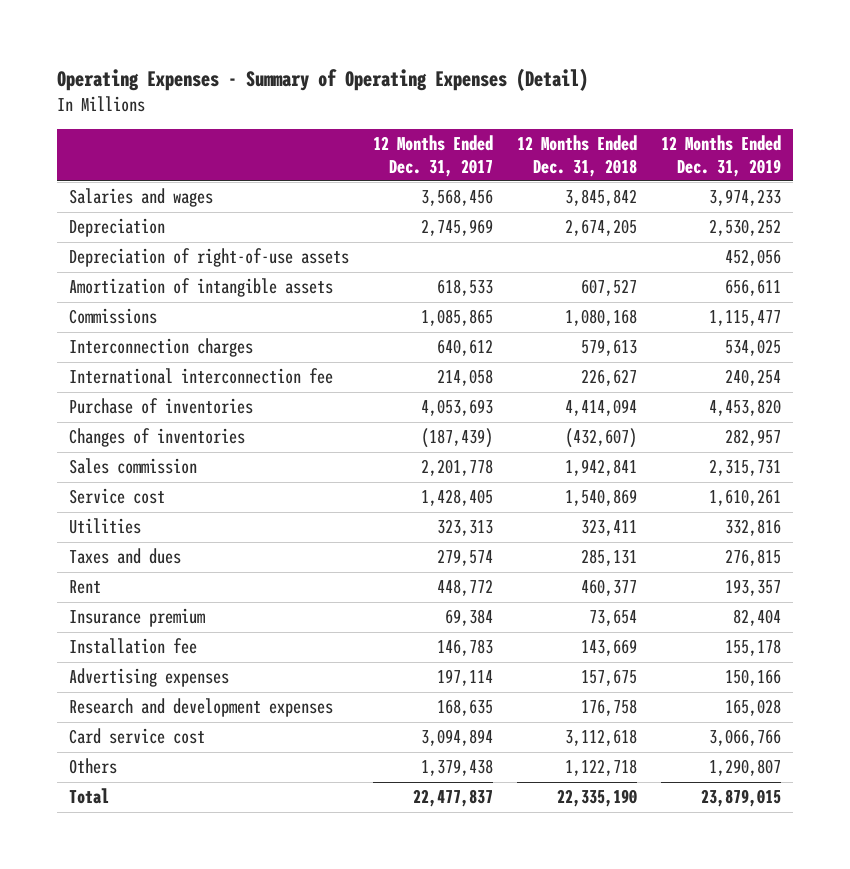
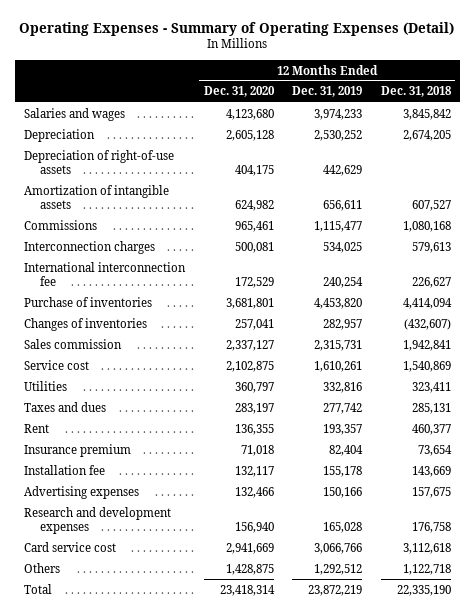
- | 12 Months Ended Dec. 31, 2017 | 12 Months Ended Dec. 31, 2018 | 12 Months Ended Dec. 31, 2019
+ | 12 Months Ended Dec. 31, 2020 | 12 Months Ended Dec. 31, 2019 | 12 Months Ended Dec. 31, 2018
- Depreciation of right-of-use assets | | | 452,056
+ Depreciation of right-of-use assets | 404,175 | 442,629 |
- Taxes and dues | 279,574 | 285,131 | 276,815
+ Taxes and dues | 283,197 | 277,742 | 285,131
- Others | 1,379,438 | 1,122,718 | 1,290,807
- Total | 22,477,837 | 22,335,190 | 23,879,015
+ Others | 1,428,875 | 1,292,512 | 1,122,718
+ Total | 23,418,314 | 23,872,219 | 22,335,190

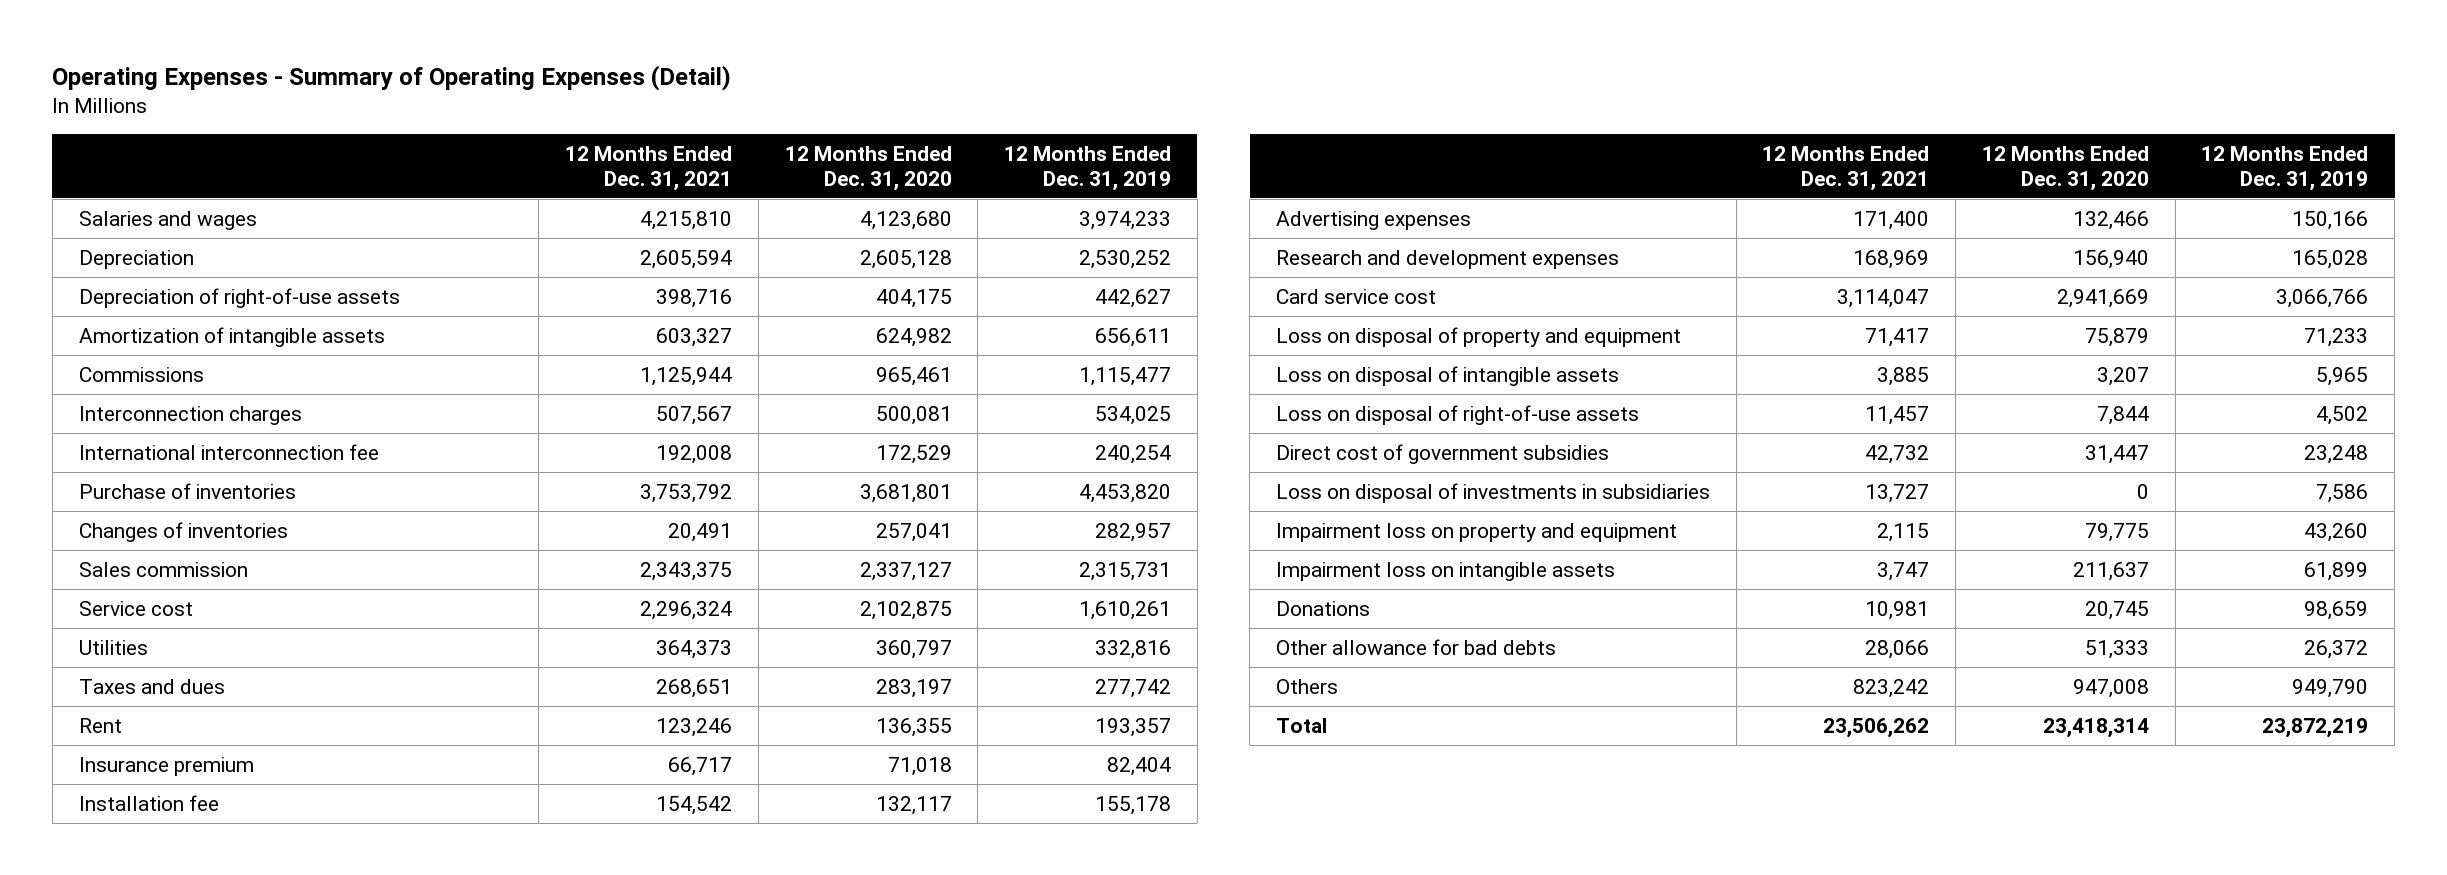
- | 12 Months Ended Dec. 31, 2020 | 12 Months Ended Dec. 31, 2019 | 12 Months Ended Dec. 31, 2018
+ | 12 Months Ended Dec. 31, 2021 | 12 Months Ended Dec. 31, 2020 | 12 Months Ended Dec. 31, 2019
- Depreciation of right-of-use assets | 404,175 | 442,629 |
+ Depreciation of right-of-use assets | 398,716 | 404,175 | 442,627
- Others | 1,428,875 | 1,292,512 | 1,122,718
+ Loss on disposal of property and equipment | 71,417 | 75,879 | 71,233
+ Loss on disposal of intangible assets | 3,885 | 3,207 | 5,965
+ Loss on disposal of right-of-use assets | 11,457 | 7,844 | 4,502
+ Direct cost of government subsidies | 42,732 | 31,447 | 23,248
+ Loss on disposal of investments in subsidiaries | 13,727 | 0 | 7,586
+ Impairment loss on property and equipment | 2,115 | 79,775 | 43,260
+ Impairment loss on intangible assets | 3,747 | 211,637 | 61,899
+ Donations | 10,981 | 20,745 | 98,659
+ Other allowance for bad debts | 28,066 | 51,333 | 26,372
+ Others | 823,242 | 947,008 | 949,790

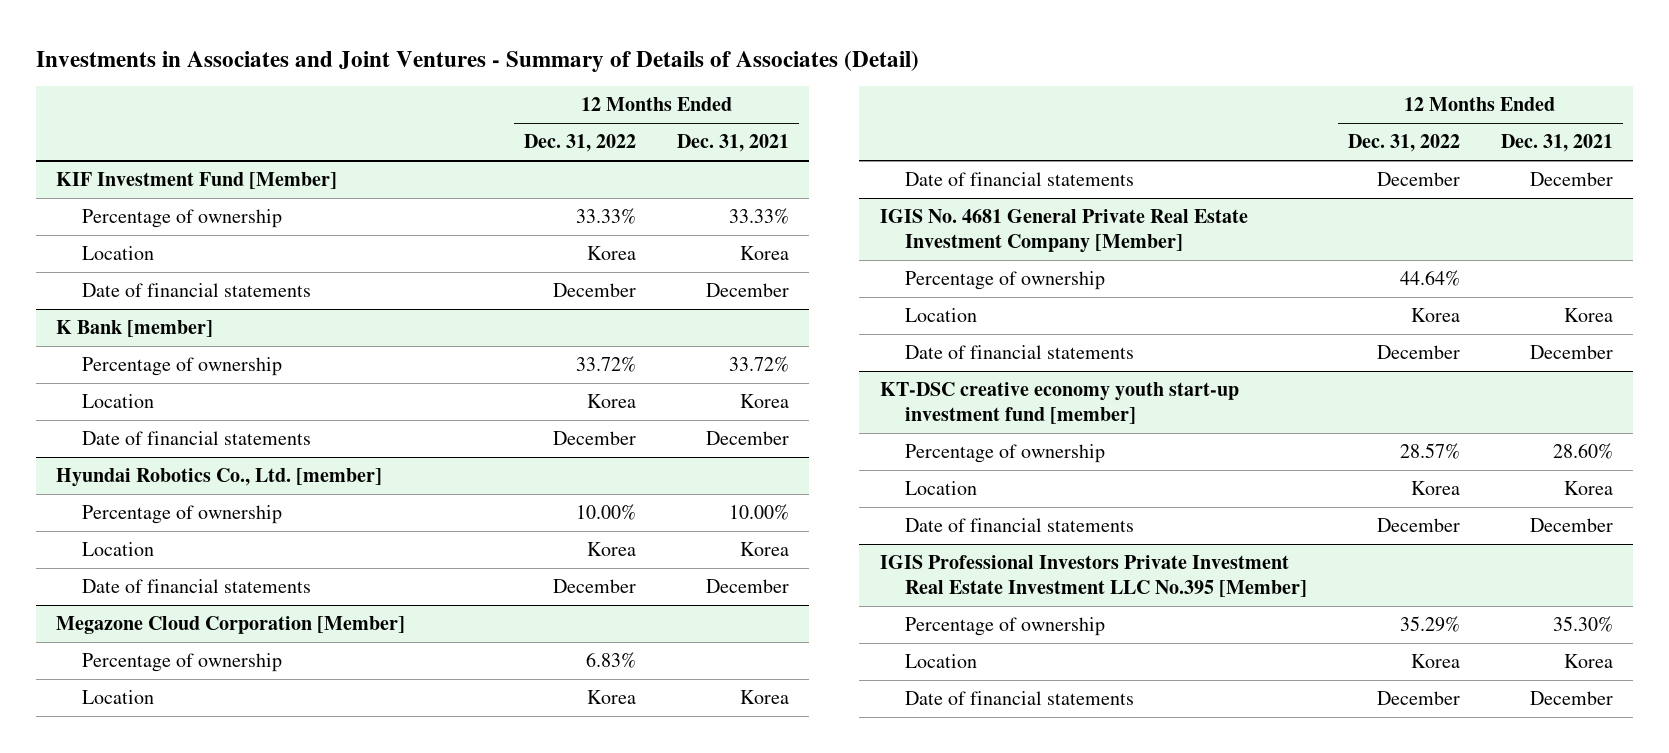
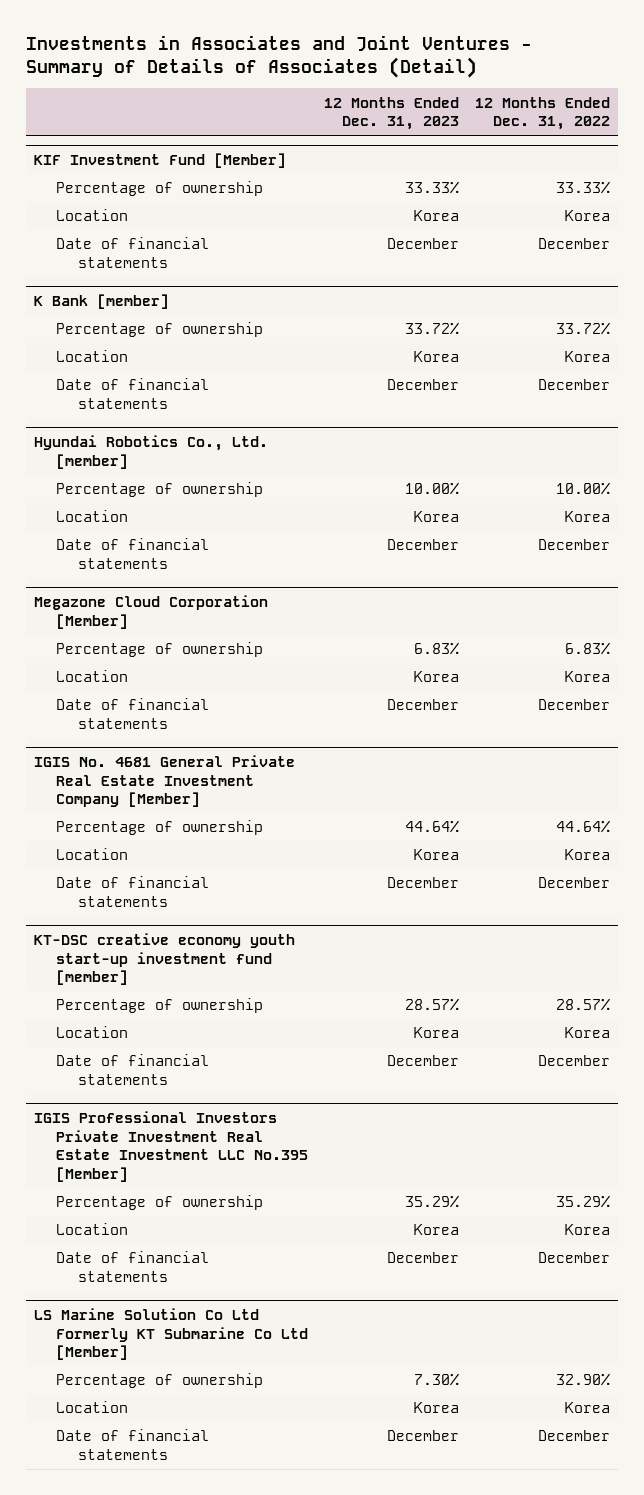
- | 12 Months Ended Dec. 31, 2022 | 12 Months Ended Dec. 31, 2021
+ | 12 Months Ended Dec. 31, 2023 | 12 Months Ended Dec. 31, 2022
+ LS Marine Solution Co Ltd Formerly KT Submarine Co Ltd [Member]
+ Percentage of ownership | 7.30% | 32.90%
+ Location | Korea | Korea
+ Date of financial statements | December | December

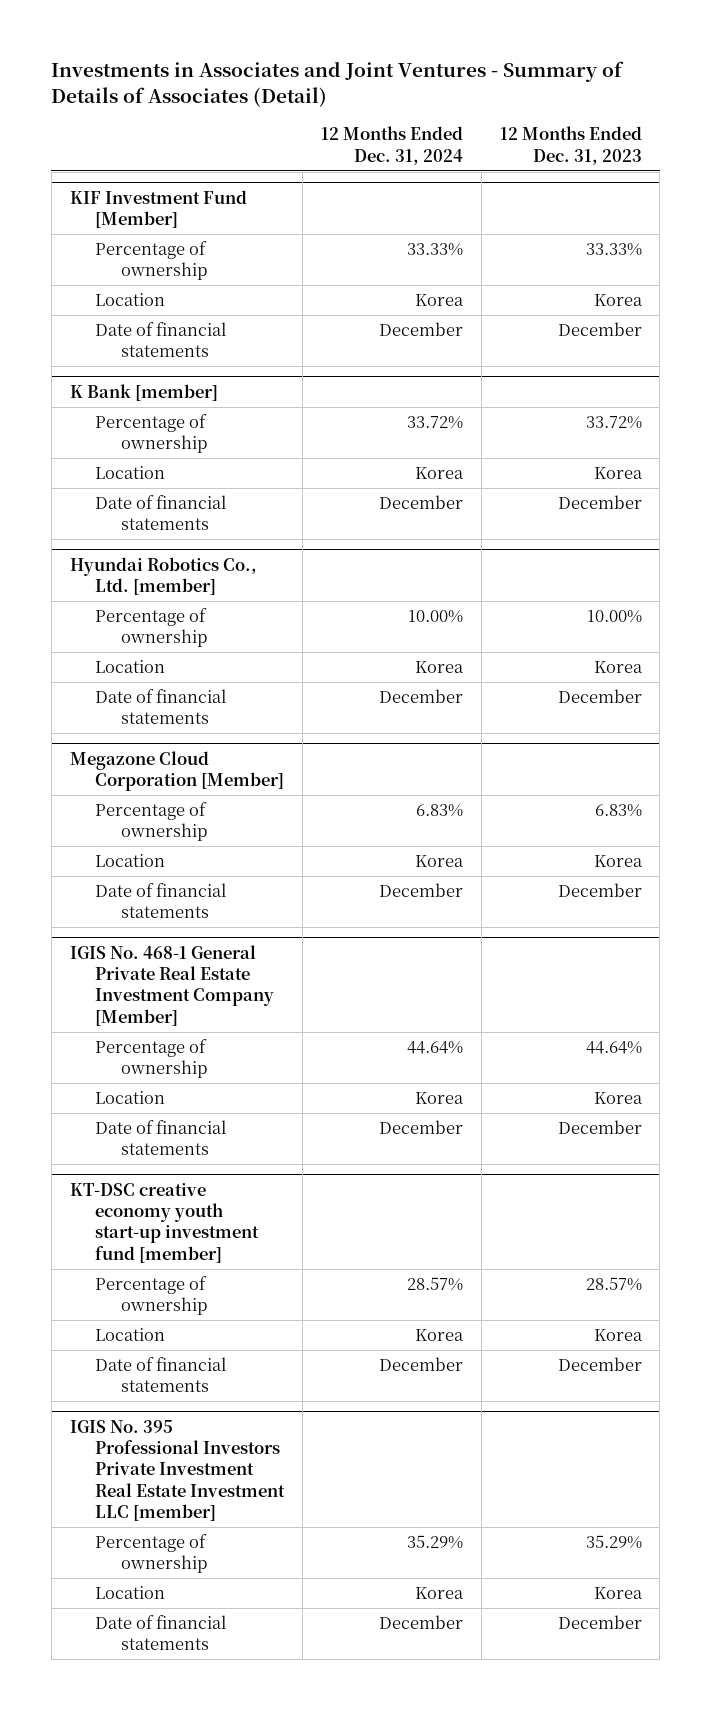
- | 12 Months Ended Dec. 31, 2023 | 12 Months Ended Dec. 31, 2022
+ | 12 Months Ended Dec. 31, 2024 | 12 Months Ended Dec. 31, 2023
- IGIS No. 4681 General Private Real Estate Investment Company [Member]
+ IGIS No. 468-1 General Private Real Estate Investment Company [Member]
- IGIS Professional Investors Private Investment Real Estate Investment LLC No.395 [Member]
+ IGIS No. 395 Professional Investors Private Investment Real Estate Investment LLC [member]
- LS Marine Solution Co Ltd Formerly KT Submarine Co Ltd [Member]
- Percentage of ownership | 7.30% | 32.90%
- Location | Korea | Korea
- Date of financial statements | December | December

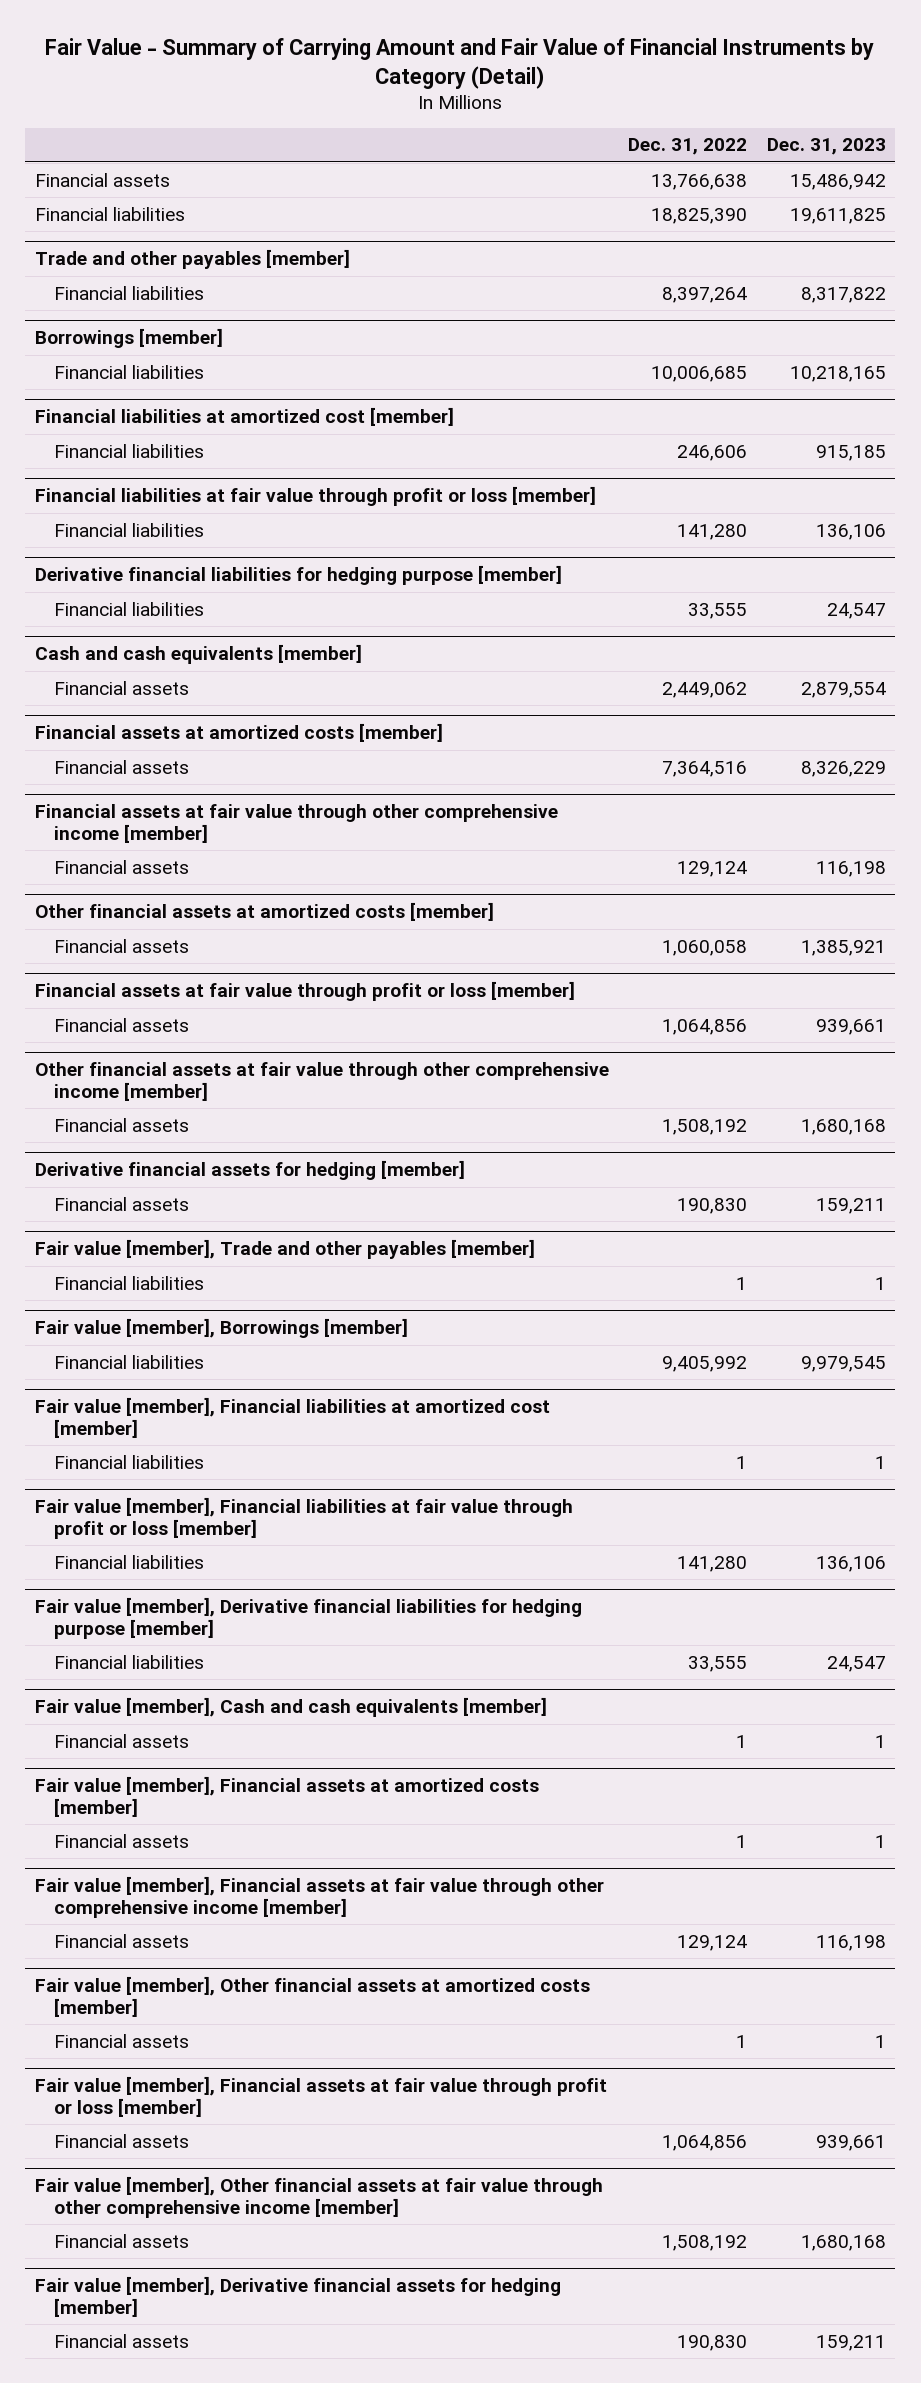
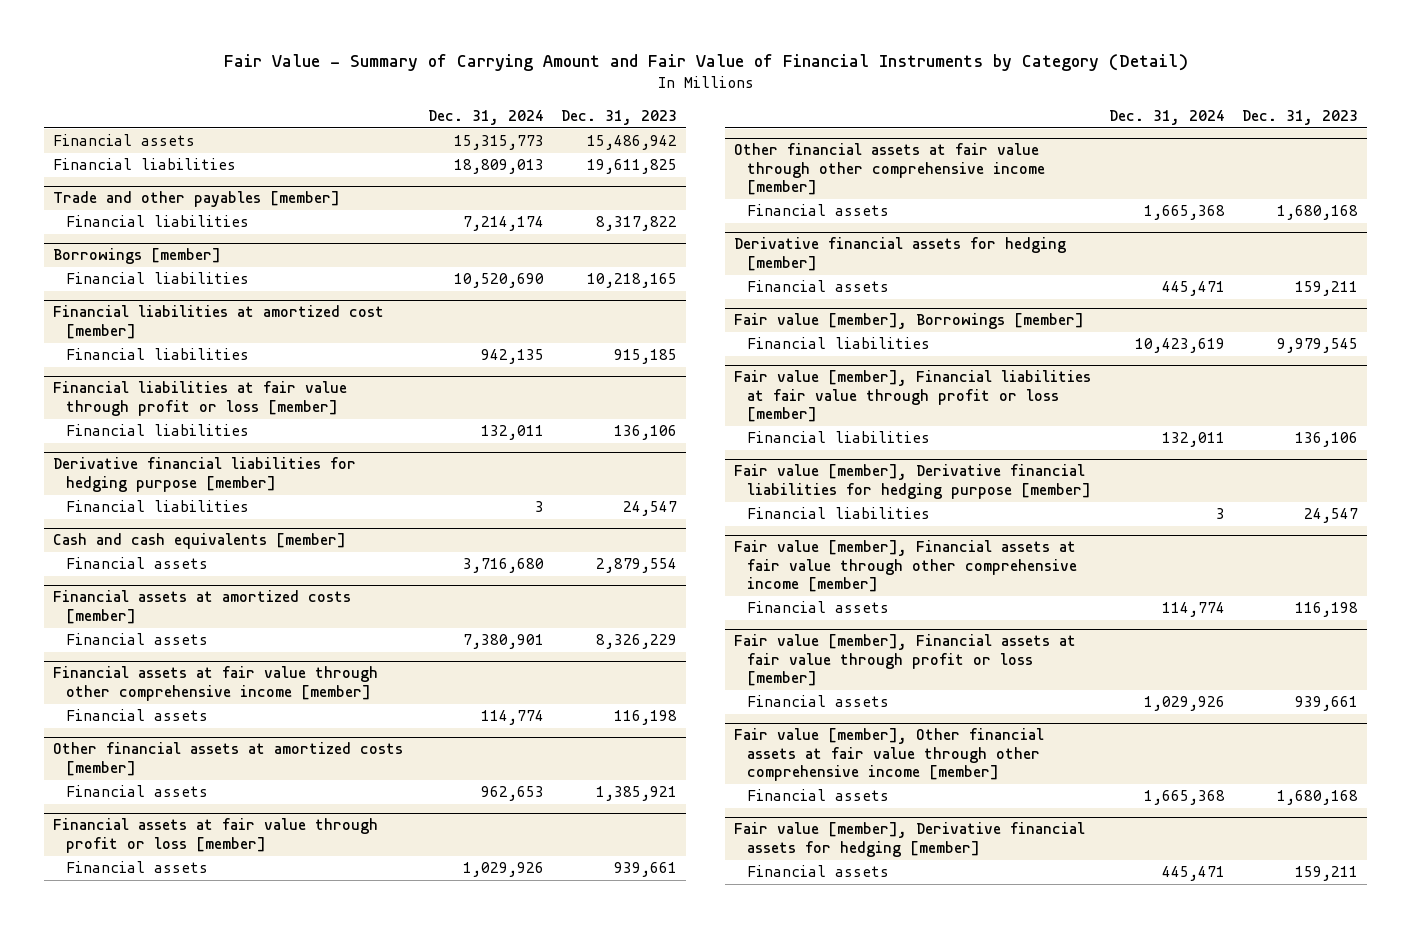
- | Dec. 31, 2022 | Dec. 31, 2023
+ | Dec. 31, 2024 | Dec. 31, 2023
- Fair value [member], Trade and other payables [member]
- Financial liabilities | 1 | 1
- Fair value [member], Financial liabilities at amortized cost [member]
- Financial liabilities | 1 | 1
- Fair value [member], Cash and cash equivalents [member]
- Financial assets | 1 | 1
- Fair value [member], Financial assets at amortized costs [member]
- Financial assets | 1 | 1
- Fair value [member], Other financial assets at amortized costs [member]
- Financial assets | 1 | 1

